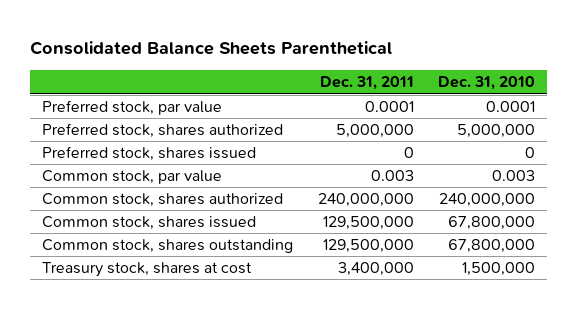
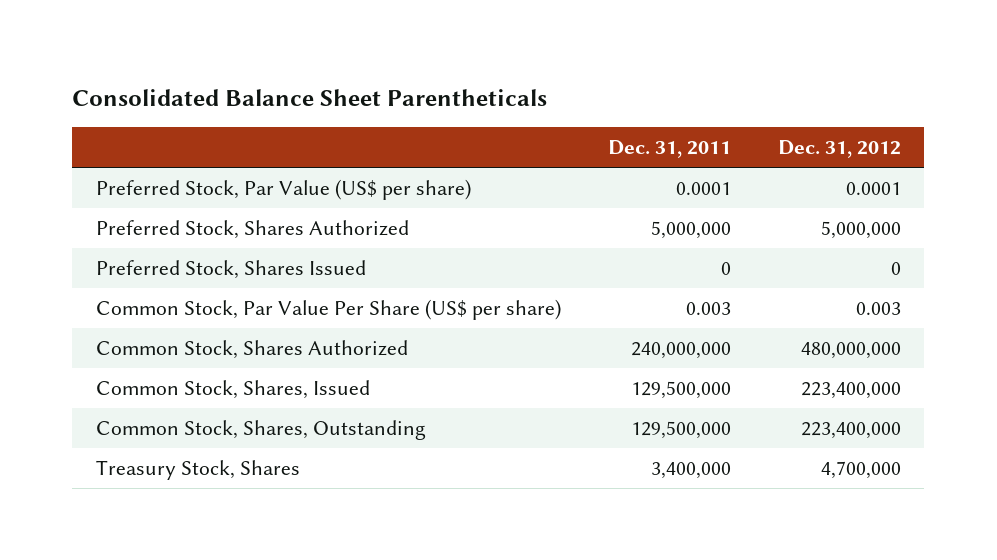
- Consolidated Balance Sheets Parenthetical
+ Consolidated Balance Sheet Parentheticals
- | Dec. 31, 2011 | Dec. 31, 2010
+ | Dec. 31, 2011 | Dec. 31, 2012
- Preferred stock, par value | 0.0001 | 0.0001
- Preferred stock, shares authorized | 5,000,000 | 5,000,000
- Preferred stock, shares issued | 0 | 0
- Common stock, par value | 0.003 | 0.003
- Common stock, shares authorized | 240,000,000 | 240,000,000
- Common stock, shares issued | 129,500,000 | 67,800,000
- Common stock, shares outstanding | 129,500,000 | 67,800,000
- Treasury stock, shares at cost | 3,400,000 | 1,500,000
+ Preferred Stock, Par Value (US$ per share) | 0.0001 | 0.0001
+ Preferred Stock, Shares Authorized | 5,000,000 | 5,000,000
+ Preferred Stock, Shares Issued | 0 | 0
+ Common Stock, Par Value Per Share (US$ per share) | 0.003 | 0.003
+ Common Stock, Shares Authorized | 240,000,000 | 480,000,000
+ Common Stock, Shares, Issued | 129,500,000 | 223,400,000
+ Common Stock, Shares, Outstanding | 129,500,000 | 223,400,000
+ Treasury Stock, Shares | 3,400,000 | 4,700,000

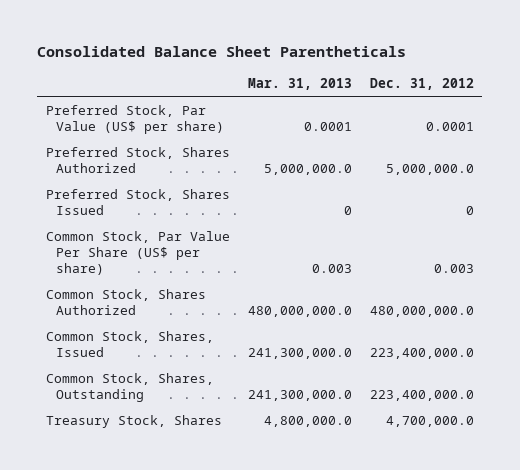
- | Dec. 31, 2011 | Dec. 31, 2012
+ | Mar. 31, 2013 | Dec. 31, 2012
- Preferred Stock, Shares Authorized | 5,000,000 | 5,000,000
+ Preferred Stock, Shares Authorized | 5,000,000.0 | 5,000,000.0
- Common Stock, Shares Authorized | 240,000,000 | 480,000,000
- Common Stock, Shares, Issued | 129,500,000 | 223,400,000
- Common Stock, Shares, Outstanding | 129,500,000 | 223,400,000
- Treasury Stock, Shares | 3,400,000 | 4,700,000
+ Common Stock, Shares Authorized | 480,000,000.0 | 480,000,000.0
+ Common Stock, Shares, Issued | 241,300,000.0 | 223,400,000.0
+ Common Stock, Shares, Outstanding | 241,300,000.0 | 223,400,000.0
+ Treasury Stock, Shares | 4,800,000.0 | 4,700,000.0

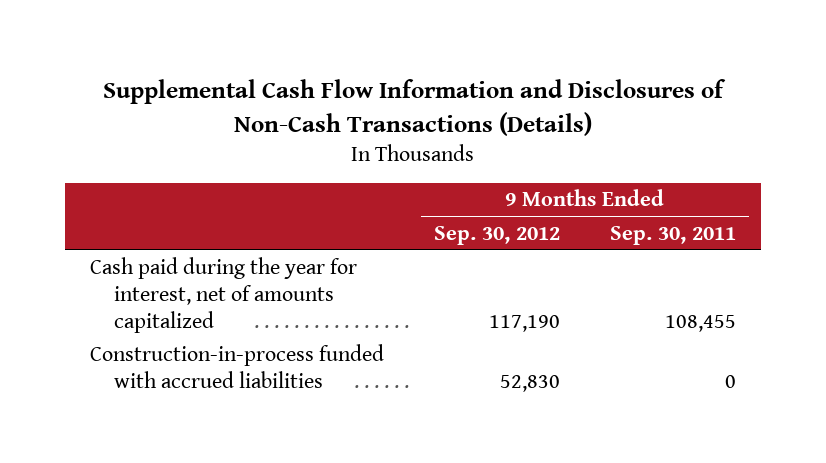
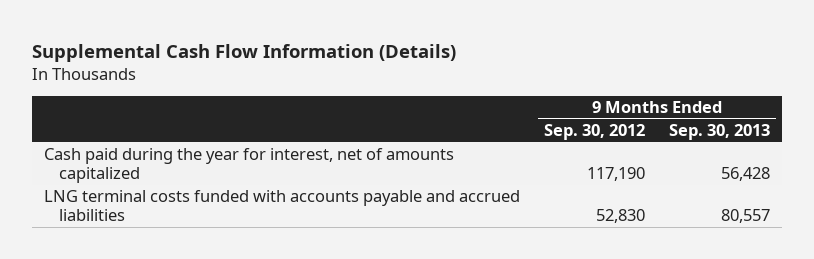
- Supplemental Cash Flow Information and Disclosures of Non-Cash Transactions (Details)
+ Supplemental Cash Flow Information (Details)
- | 9 Months Ended Sep. 30, 2012 | 9 Months Ended Sep. 30, 2011
+ | 9 Months Ended Sep. 30, 2012 | 9 Months Ended Sep. 30, 2013
- Construction-in-process funded with accrued liabilities | 52,830 | 0
+ LNG terminal costs funded with accounts payable and accrued liabilities | 52,830 | 80,557

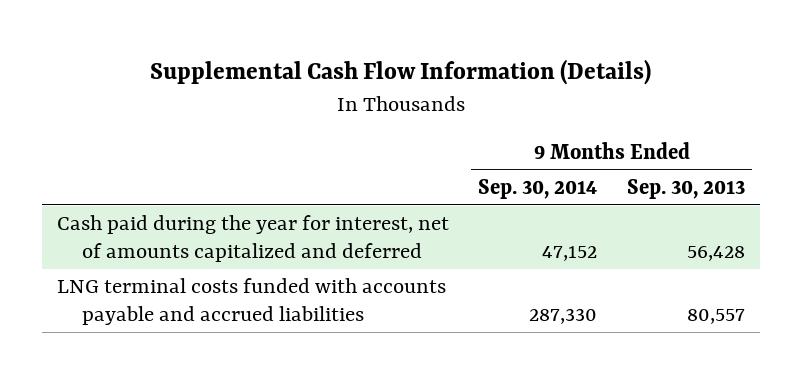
- | 9 Months Ended Sep. 30, 2012 | 9 Months Ended Sep. 30, 2013
+ | 9 Months Ended Sep. 30, 2014 | 9 Months Ended Sep. 30, 2013
- Cash paid during the year for interest, net of amounts capitalized | 117,190 | 56,428
+ Cash paid during the year for interest, net of amounts capitalized and deferred | 47,152 | 56,428

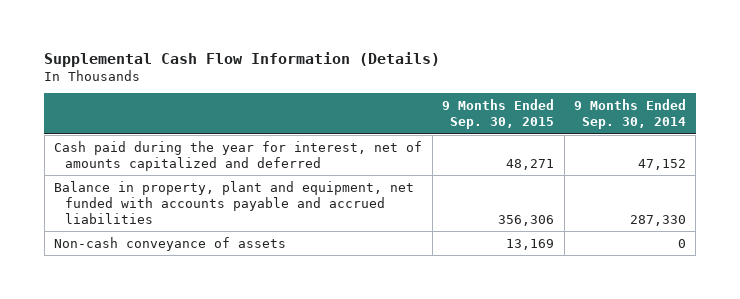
- | 9 Months Ended Sep. 30, 2014 | 9 Months Ended Sep. 30, 2013
+ | 9 Months Ended Sep. 30, 2015 | 9 Months Ended Sep. 30, 2014
- LNG terminal costs funded with accounts payable and accrued liabilities | 287,330 | 80,557
+ Balance in property, plant and equipment, net funded with accounts payable and accrued liabilities | 356,306 | 287,330
+ Non-cash conveyance of assets | 13,169 | 0

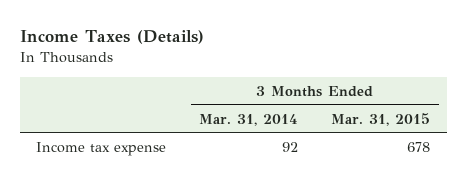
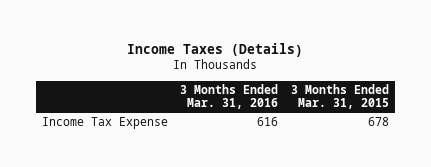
- | 3 Months Ended Mar. 31, 2014 | 3 Months Ended Mar. 31, 2015
+ | 3 Months Ended Mar. 31, 2016 | 3 Months Ended Mar. 31, 2015
- Income tax expense | 92 | 678
+ Income Tax Expense | 616 | 678

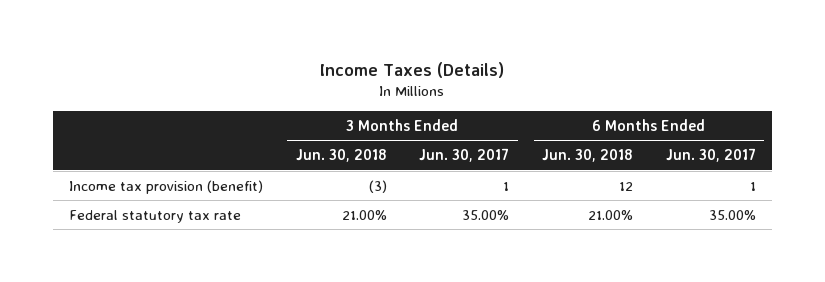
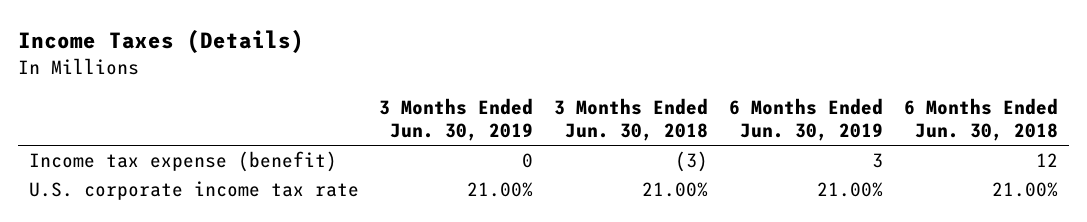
- | 3 Months Ended Jun. 30, 2018 | 3 Months Ended Jun. 30, 2017 | 6 Months Ended Jun. 30, 2018 | 6 Months Ended Jun. 30, 2017
+ | 3 Months Ended Jun. 30, 2019 | 3 Months Ended Jun. 30, 2018 | 6 Months Ended Jun. 30, 2019 | 6 Months Ended Jun. 30, 2018
- Income tax provision (benefit) | (3) | 1 | 12 | 1
- Federal statutory tax rate | 21.00% | 35.00% | 21.00% | 35.00%
+ Income tax expense (benefit) | 0 | (3) | 3 | 12
+ U.S. corporate income tax rate | 21.00% | 21.00% | 21.00% | 21.00%

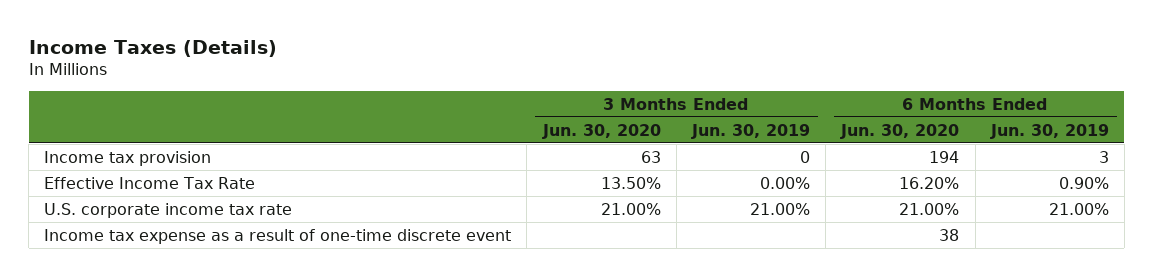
- | 3 Months Ended Jun. 30, 2019 | 3 Months Ended Jun. 30, 2018 | 6 Months Ended Jun. 30, 2019 | 6 Months Ended Jun. 30, 2018
+ | 3 Months Ended Jun. 30, 2020 | 3 Months Ended Jun. 30, 2019 | 6 Months Ended Jun. 30, 2020 | 6 Months Ended Jun. 30, 2019
- Income tax expense (benefit) | 0 | (3) | 3 | 12
+ Income tax provision | 63 | 0 | 194 | 3
+ Effective Income Tax Rate | 13.50% | 0.00% | 16.20% | 0.90%
+ Income tax expense as a result of one-time discrete event | | | 38 |

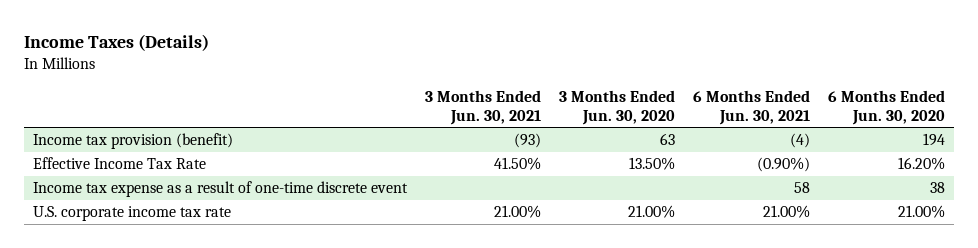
- | 3 Months Ended Jun. 30, 2020 | 3 Months Ended Jun. 30, 2019 | 6 Months Ended Jun. 30, 2020 | 6 Months Ended Jun. 30, 2019
+ | 3 Months Ended Jun. 30, 2021 | 3 Months Ended Jun. 30, 2020 | 6 Months Ended Jun. 30, 2021 | 6 Months Ended Jun. 30, 2020
- Income tax provision | 63 | 0 | 194 | 3
+ Income tax provision (benefit) | (93) | 63 | (4) | 194
moved down: U.S. corporate income tax rate | 21.00% | 21.00% | 21.00% | 21.00%

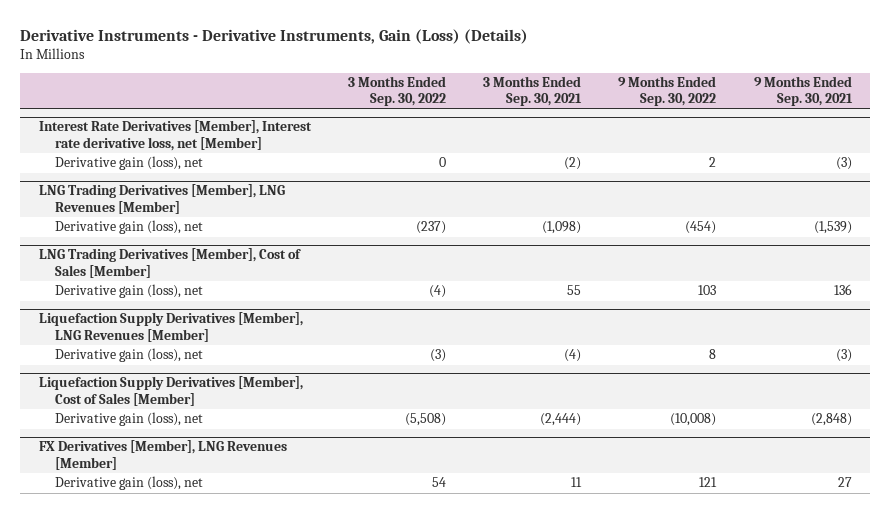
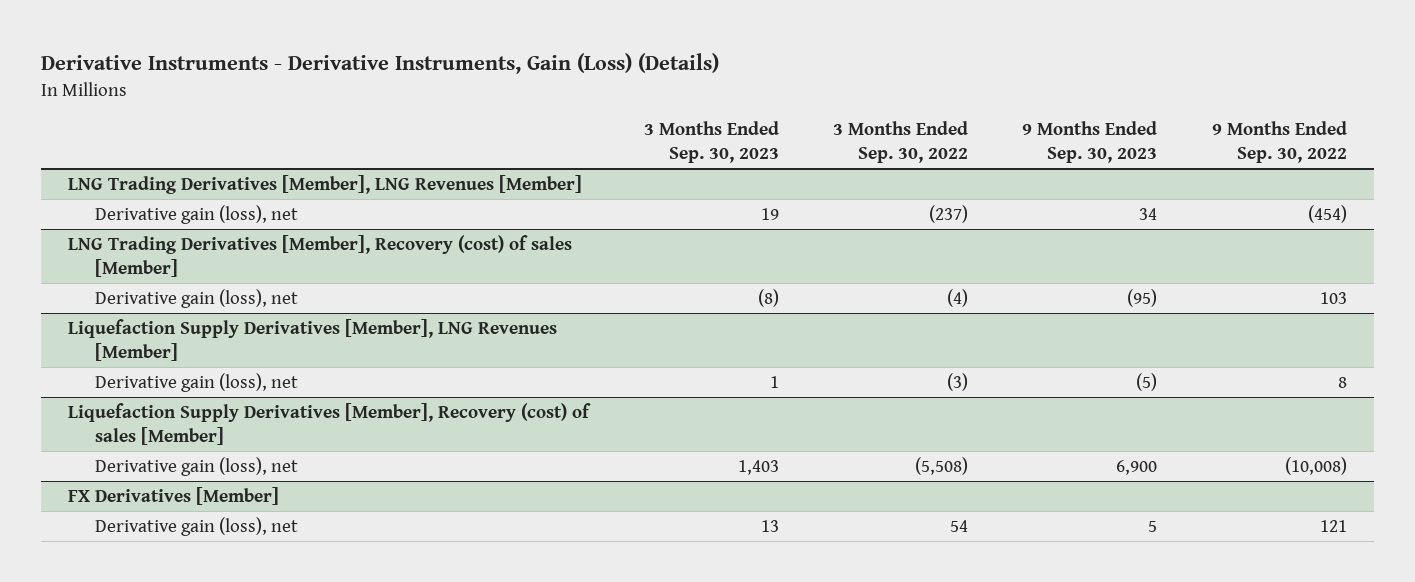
- | 3 Months Ended Sep. 30, 2022 | 3 Months Ended Sep. 30, 2021 | 9 Months Ended Sep. 30, 2022 | 9 Months Ended Sep. 30, 2021
+ | 3 Months Ended Sep. 30, 2023 | 3 Months Ended Sep. 30, 2022 | 9 Months Ended Sep. 30, 2023 | 9 Months Ended Sep. 30, 2022
- Interest Rate Derivatives [Member], Interest rate derivative loss, net [Member]
- Derivative gain (loss), net | 0 | (2) | 2 | (3)
- LNG Trading Derivatives [Member], Cost of Sales [Member]
+ LNG Trading Derivatives [Member], Recovery (cost) of sales [Member]
- Liquefaction Supply Derivatives [Member], Cost of Sales [Member]
+ Liquefaction Supply Derivatives [Member], Recovery (cost) of sales [Member]
- FX Derivatives [Member], LNG Revenues [Member]
+ FX Derivatives [Member]

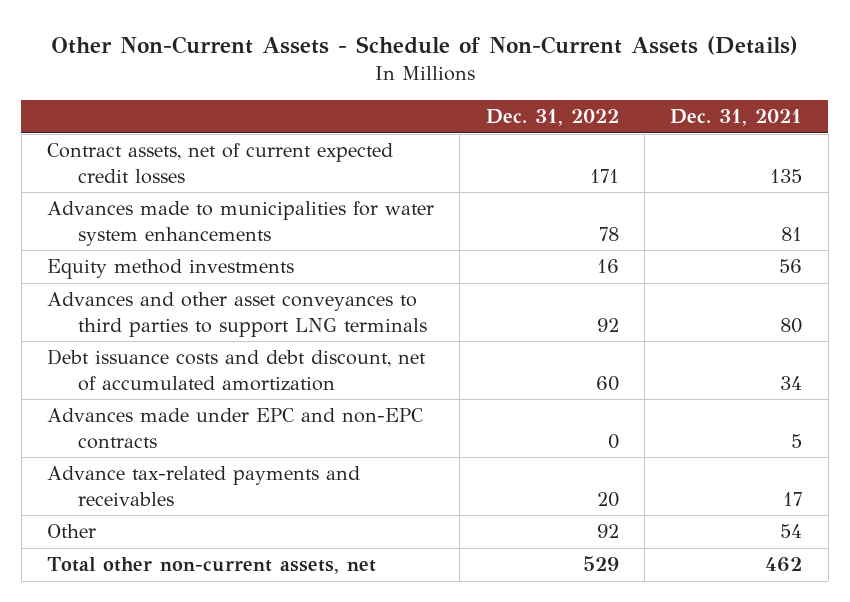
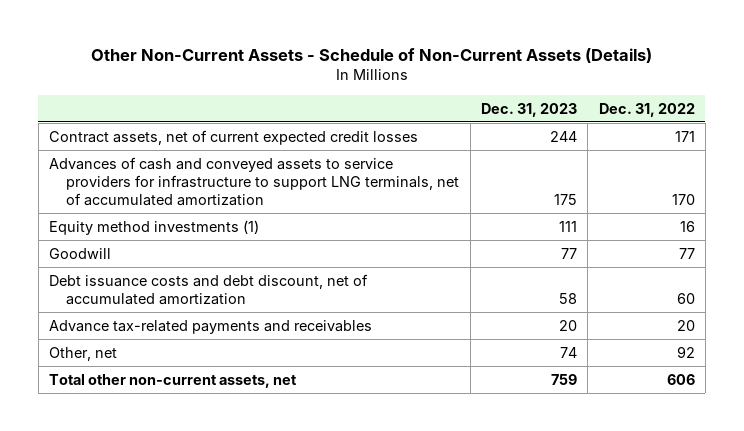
- | Dec. 31, 2022 | Dec. 31, 2021
+ | Dec. 31, 2023 | Dec. 31, 2022
- Advances made to municipalities for water system enhancements | 78 | 81
- Equity method investments | 16 | 56
- Advances and other asset conveyances to third parties to support LNG terminals | 92 | 80
+ Advances of cash and conveyed assets to service providers for infrastructure to support LNG terminals, net of accumulated amortization | 175 | 170
+ Equity method investments (1) | 111 | 16
+ Goodwill | 77 | 77
- Advances made under EPC and non-EPC contracts | 0 | 5
- Other | 92 | 54
- Total other non-current assets, net | 529 | 462
+ Other, net | 74 | 92
+ Total other non-current assets, net | 759 | 606

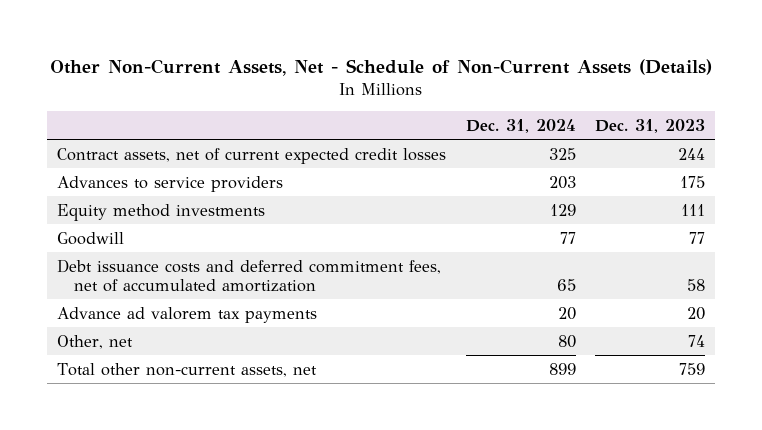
- Other Non-Current Assets - Schedule of Non-Current Assets (Details)
+ Other Non-Current Assets, Net - Schedule of Non-Current Assets (Details)
- | Dec. 31, 2023 | Dec. 31, 2022
+ | Dec. 31, 2024 | Dec. 31, 2023
- Advances of cash and conveyed assets to service providers for infrastructure to support LNG terminals, net of accumulated amortization | 175 | 170
- Equity method investments (1) | 111 | 16
+ Advances to service providers | 203 | 175
+ Equity method investments | 129 | 111
- Debt issuance costs and debt discount, net of accumulated amortization | 58 | 60
- Advance tax-related payments and receivables | 20 | 20
+ Debt issuance costs and deferred commitment fees, net of accumulated amortization | 65 | 58
+ Advance ad valorem tax payments | 20 | 20

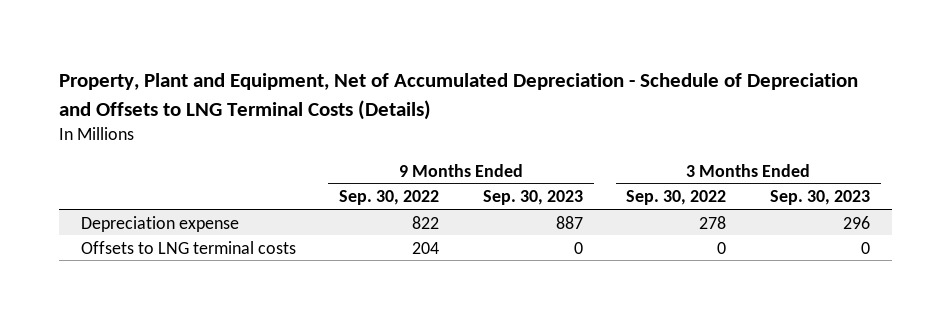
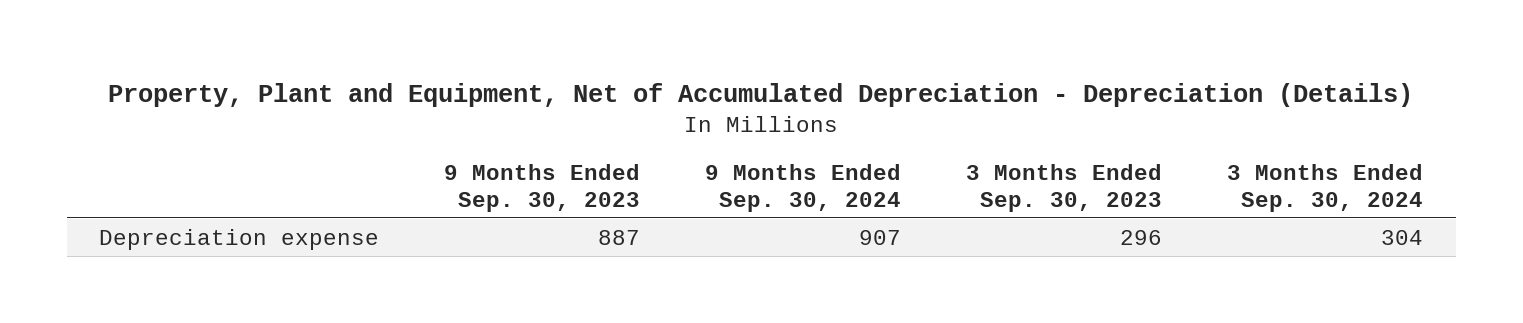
- Property, Plant and Equipment, Net of Accumulated Depreciation - Schedule of Depreciation and Offsets to LNG Terminal Costs (Details)
+ Property, Plant and Equipment, Net of Accumulated Depreciation - Depreciation (Details)
- | 9 Months Ended Sep. 30, 2022 | 9 Months Ended Sep. 30, 2023 | 3 Months Ended Sep. 30, 2022 | 3 Months Ended Sep. 30, 2023
+ | 9 Months Ended Sep. 30, 2023 | 9 Months Ended Sep. 30, 2024 | 3 Months Ended Sep. 30, 2023 | 3 Months Ended Sep. 30, 2024
- Offsets to LNG terminal costs | 204 | 0 | 0 | 0

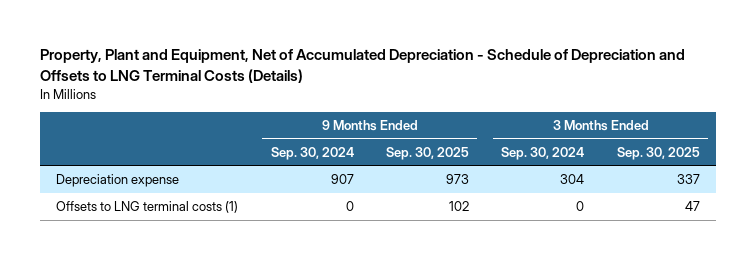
- Property, Plant and Equipment, Net of Accumulated Depreciation - Depreciation (Details)
+ Property, Plant and Equipment, Net of Accumulated Depreciation - Schedule of Depreciation and Offsets to LNG Terminal Costs (Details)
- | 9 Months Ended Sep. 30, 2023 | 9 Months Ended Sep. 30, 2024 | 3 Months Ended Sep. 30, 2023 | 3 Months Ended Sep. 30, 2024
+ | 9 Months Ended Sep. 30, 2024 | 9 Months Ended Sep. 30, 2025 | 3 Months Ended Sep. 30, 2024 | 3 Months Ended Sep. 30, 2025
+ Offsets to LNG terminal costs (1) | 0 | 102 | 0 | 47

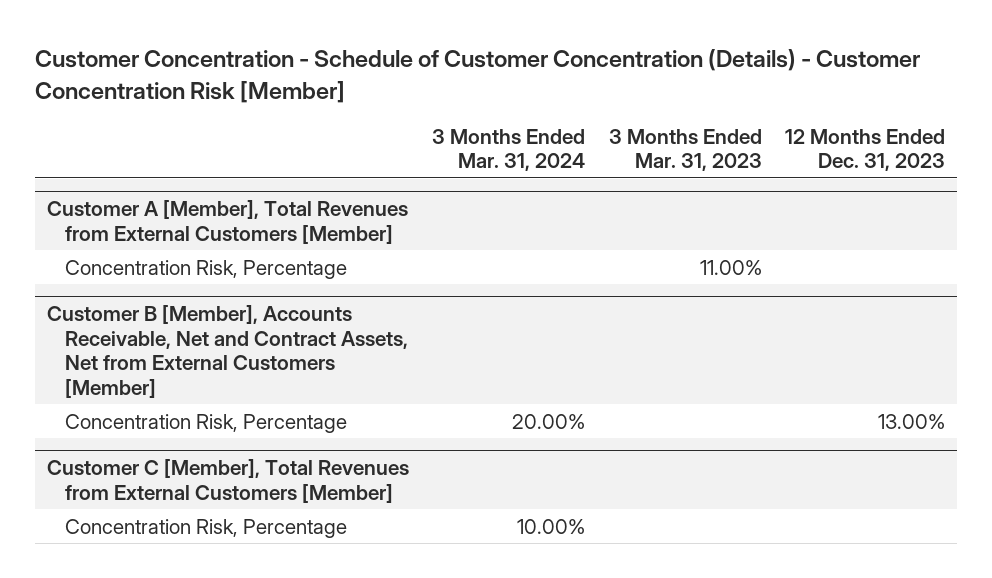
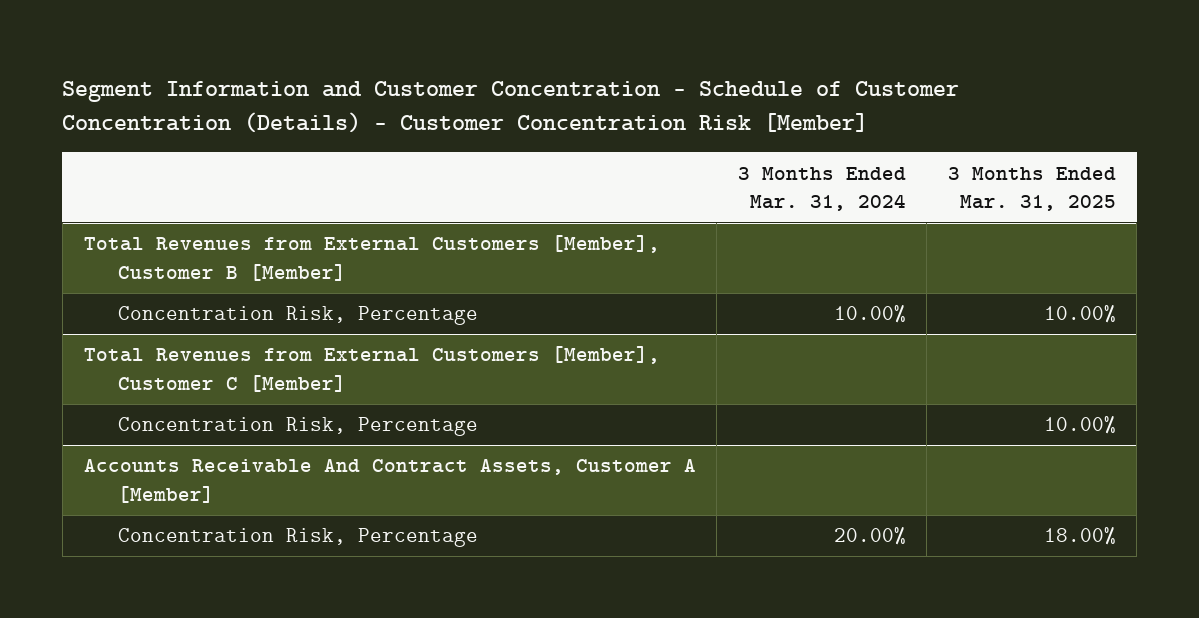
- Customer Concentration - Schedule of Customer Concentration (Details) - Customer Concentration Risk [Member]
+ Segment Information and Customer Concentration - Schedule of Customer Concentration (Details) - Customer Concentration Risk [Member]
- | 3 Months Ended Mar. 31, 2024 | 3 Months Ended Mar. 31, 2023 | 12 Months Ended Dec. 31, 2023
+ | 3 Months Ended Mar. 31, 2024 | 3 Months Ended Mar. 31, 2025
- Customer A [Member], Total Revenues from External Customers [Member]
+ Total Revenues from External Customers [Member], Customer B [Member]
+ Concentration Risk, Percentage | 10.00% | 10.00%
+ Total Revenues from External Customers [Member], Customer C [Member]
- Customer B [Member], Accounts Receivable, Net and Contract Assets, Net from External Customers [Member]
+ Accounts Receivable And Contract Assets, Customer A [Member]
- Customer C [Member], Total Revenues from External Customers [Member]
- Concentration Risk, Percentage | 10.00% | |

